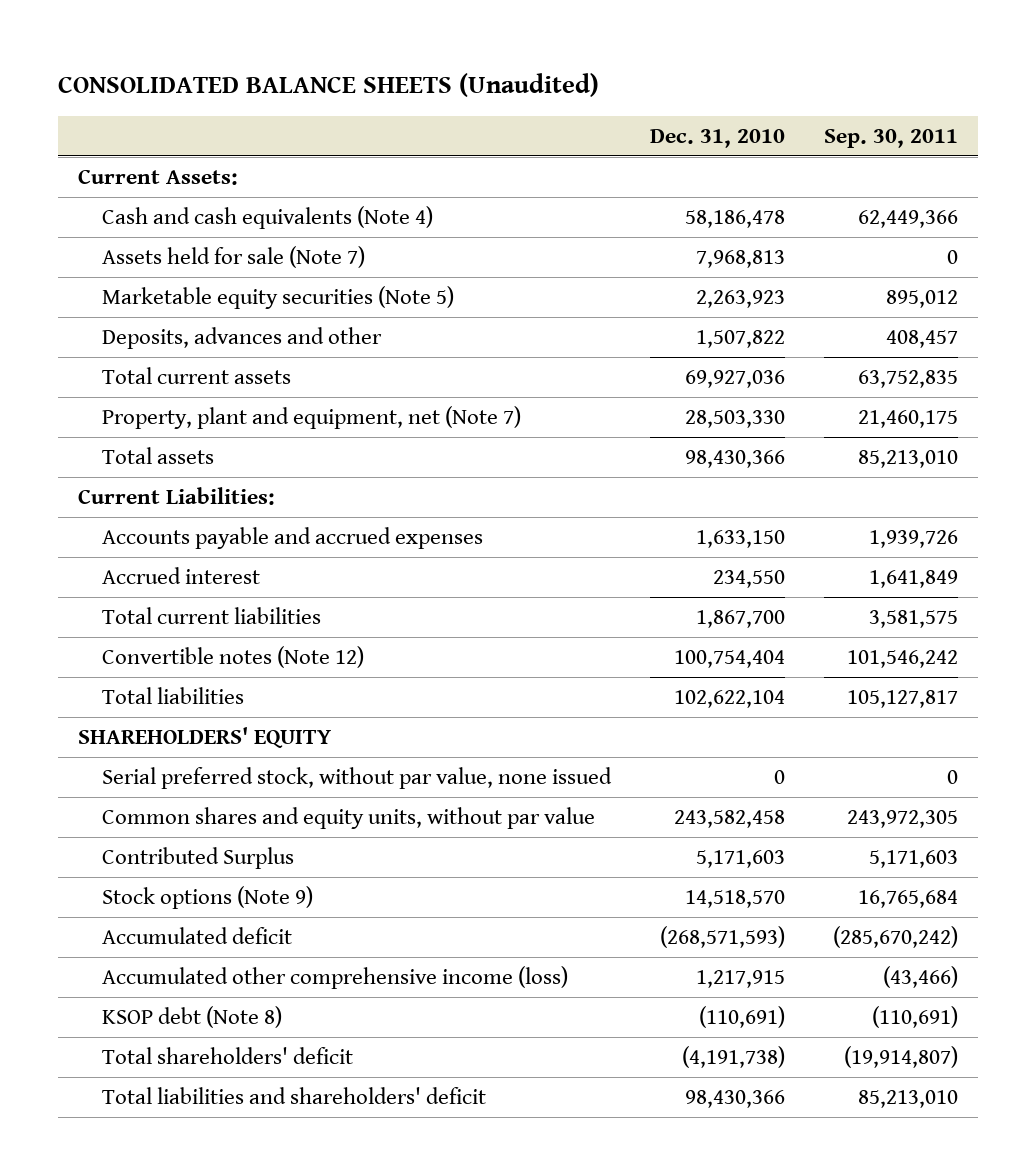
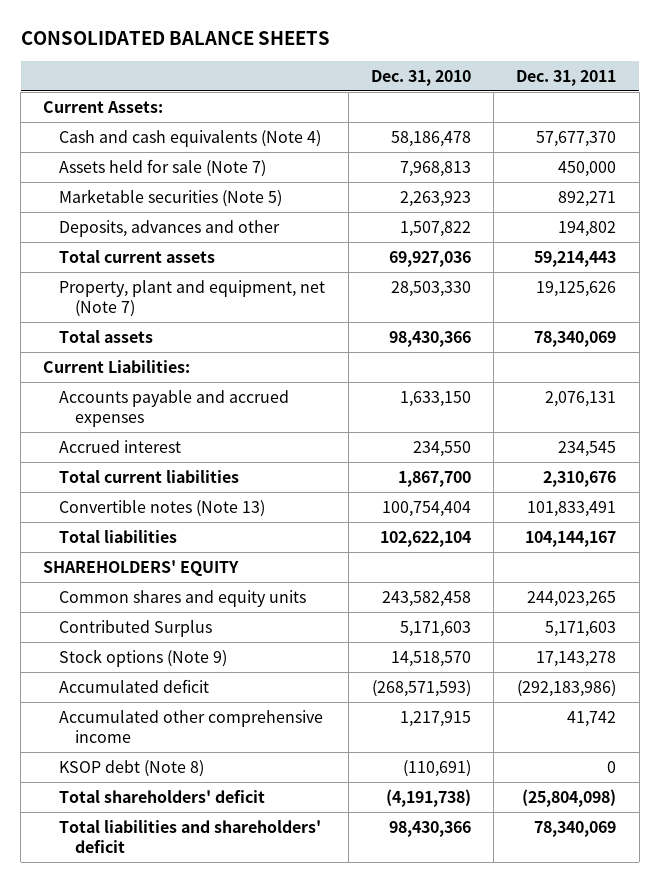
- CONSOLIDATED BALANCE SHEETS (Unaudited)
+ CONSOLIDATED BALANCE SHEETS
- | Dec. 31, 2010 | Sep. 30, 2011
+ | Dec. 31, 2010 | Dec. 31, 2011
- Marketable equity securities (Note 5) | 2,263,923 | 895,012
+ Marketable securities (Note 5) | 2,263,923 | 892,271
- Convertible notes (Note 12) | 100,754,404 | 101,546,242
+ Convertible notes (Note 13) | 100,754,404 | 101,833,491
- Serial preferred stock, without par value, none issued | 0 | 0
- Common shares and equity units, without par value | 243,582,458 | 243,972,305
+ Common shares and equity units | 243,582,458 | 244,023,265
- Accumulated other comprehensive income (loss) | 1,217,915 | (43,466)
+ Accumulated other comprehensive income | 1,217,915 | 41,742

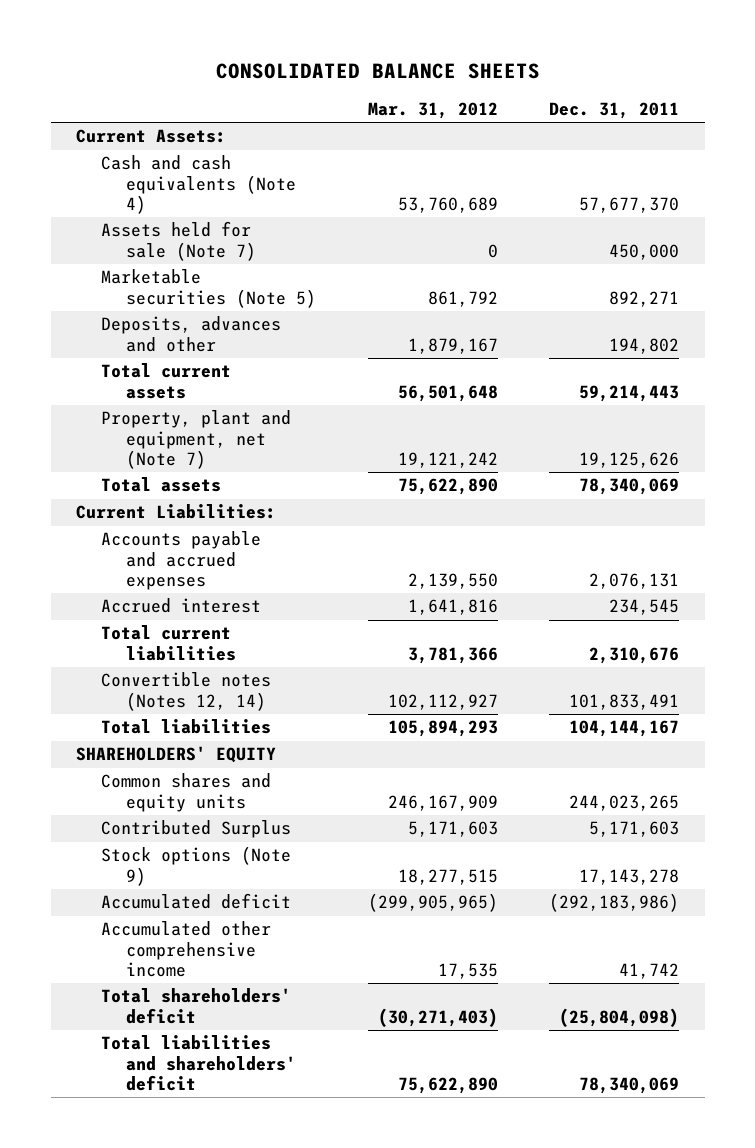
- | Dec. 31, 2010 | Dec. 31, 2011
+ | Mar. 31, 2012 | Dec. 31, 2011
- Convertible notes (Note 13) | 100,754,404 | 101,833,491
+ Convertible notes (Notes 12, 14) | 102,112,927 | 101,833,491
- KSOP debt (Note 8) | (110,691) | 0

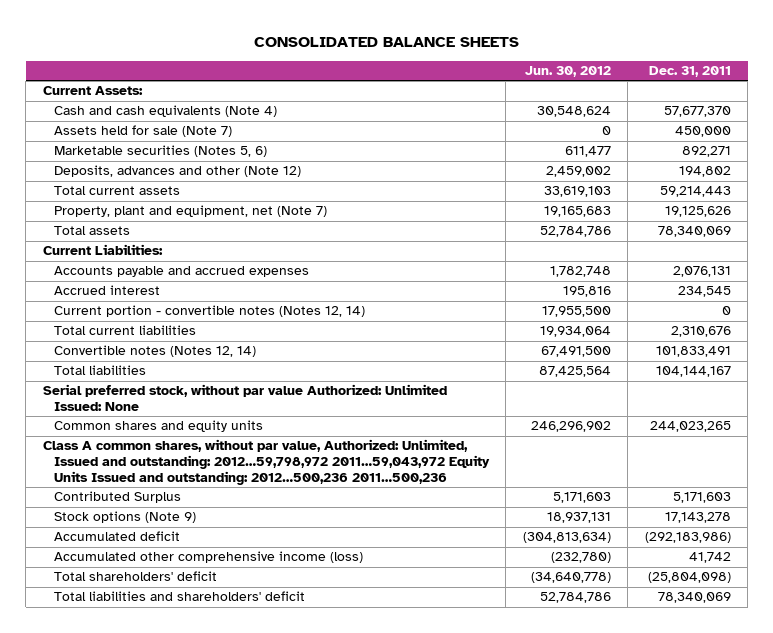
- | Mar. 31, 2012 | Dec. 31, 2011
+ | Jun. 30, 2012 | Dec. 31, 2011
- Marketable securities (Note 5) | 861,792 | 892,271
- Deposits, advances and other | 1,879,167 | 194,802
+ Marketable securities (Notes 5, 6) | 611,477 | 892,271
+ Deposits, advances and other (Note 12) | 2,459,002 | 194,802
+ Current portion - convertible notes (Notes 12, 14) | 17,955,500 | 0
- SHAREHOLDERS' EQUITY
+ Serial preferred stock, without par value Authorized: Unlimited Issued: None
+ Class A common shares, without par value, Authorized: Unlimited, Issued and outstanding: 2012…59,798,972 2011…59,043,972 Equity Units Issued and outstanding: 2012…500,236 2011…500,236
- Accumulated other comprehensive income | 17,535 | 41,742
+ Accumulated other comprehensive income (loss) | (232,780) | 41,742

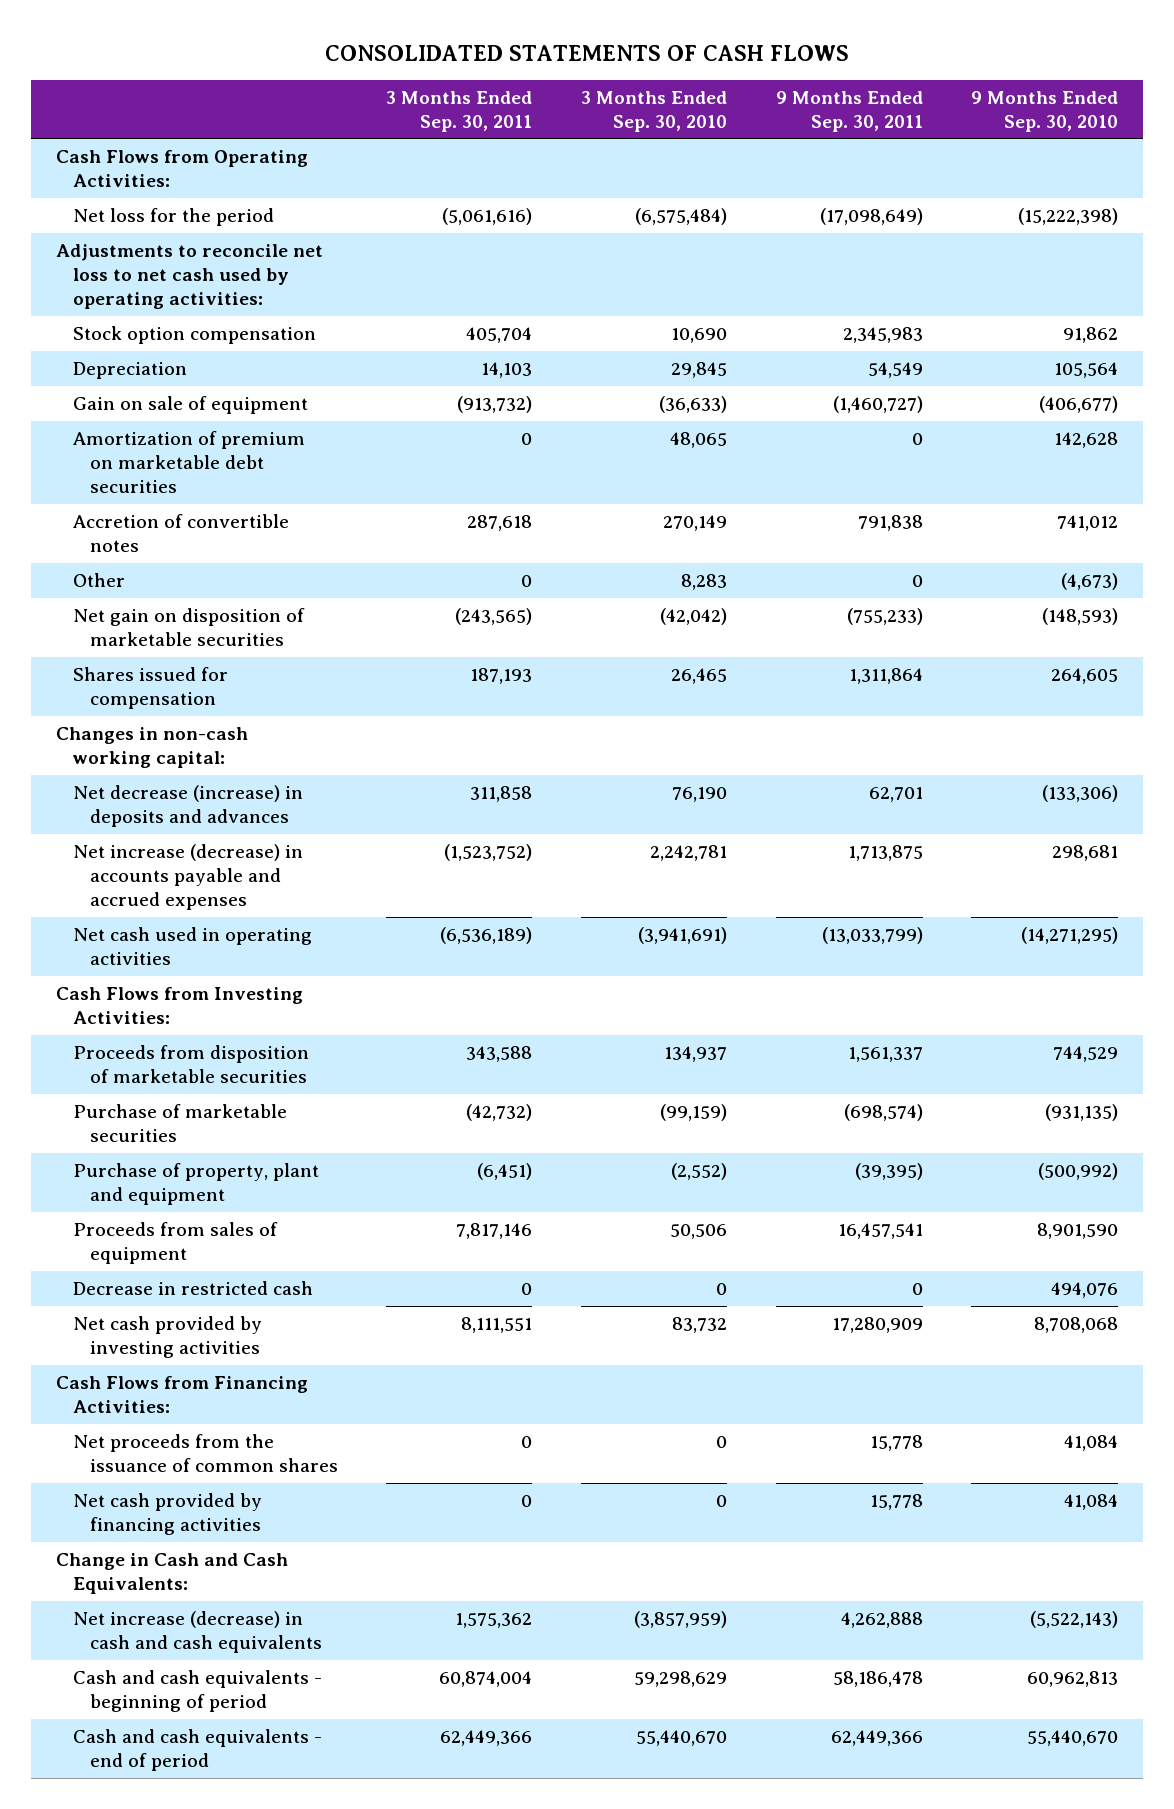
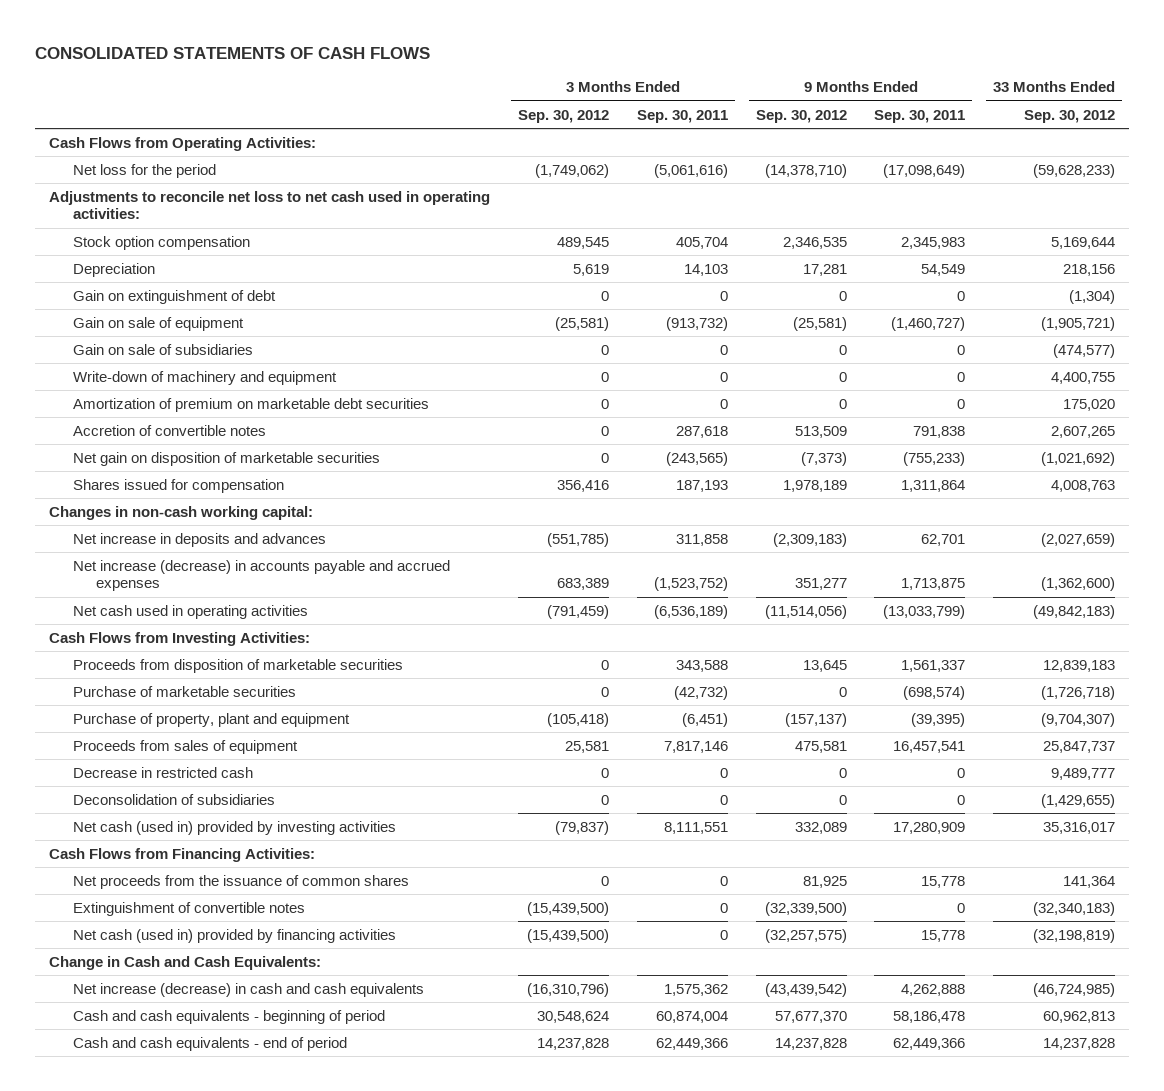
- | 3 Months Ended Sep. 30, 2011 | 3 Months Ended Sep. 30, 2010 | 9 Months Ended Sep. 30, 2011 | 9 Months Ended Sep. 30, 2010
+ | 3 Months Ended Sep. 30, 2012 | 3 Months Ended Sep. 30, 2011 | 9 Months Ended Sep. 30, 2012 | 9 Months Ended Sep. 30, 2011 | 33 Months Ended Sep. 30, 2012
- Adjustments to reconcile net loss to net cash used by operating activities:
+ Adjustments to reconcile net loss to net cash used in operating activities:
+ Gain on extinguishment of debt | 0 | 0 | 0 | 0 | (1,304)
+ Gain on sale of subsidiaries | 0 | 0 | 0 | 0 | (474,577)
+ Write-down of machinery and equipment | 0 | 0 | 0 | 0 | 4,400,755
- Other | 0 | 8,283 | 0 | (4,673)
- Net decrease (increase) in deposits and advances | 311,858 | 76,190 | 62,701 | (133,306)
+ Net increase in deposits and advances | (551,785) | 311,858 | (2,309,183) | 62,701 | (2,027,659)
- Net cash provided by investing activities | 8,111,551 | 83,732 | 17,280,909 | 8,708,068
+ Deconsolidation of subsidiaries | 0 | 0 | 0 | 0 | (1,429,655)
+ Net cash (used in) provided by investing activities | (79,837) | 8,111,551 | 332,089 | 17,280,909 | 35,316,017
- Net cash provided by financing activities | 0 | 0 | 15,778 | 41,084
+ Extinguishment of convertible notes | (15,439,500) | 0 | (32,339,500) | 0 | (32,340,183)
+ Net cash (used in) provided by financing activities | (15,439,500) | 0 | (32,257,575) | 15,778 | (32,198,819)

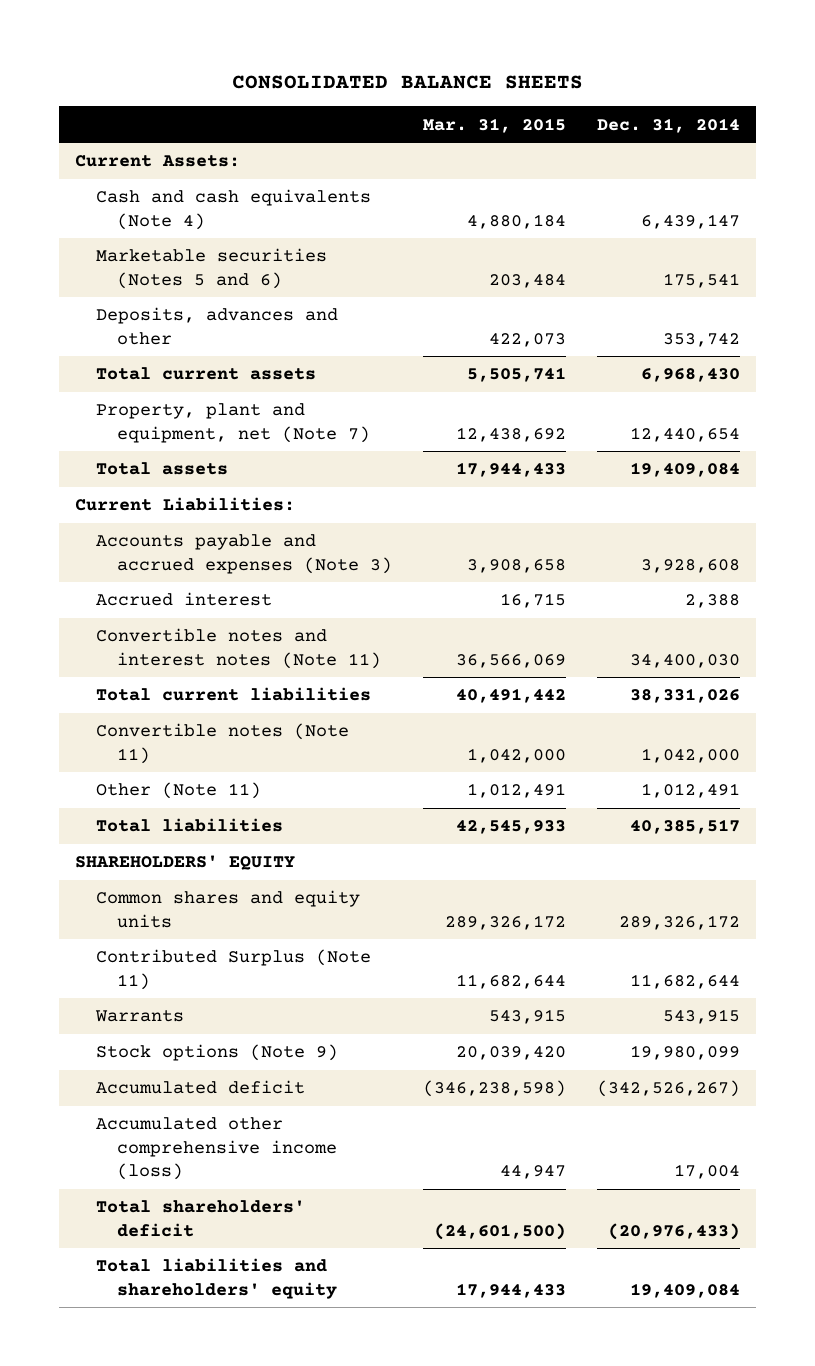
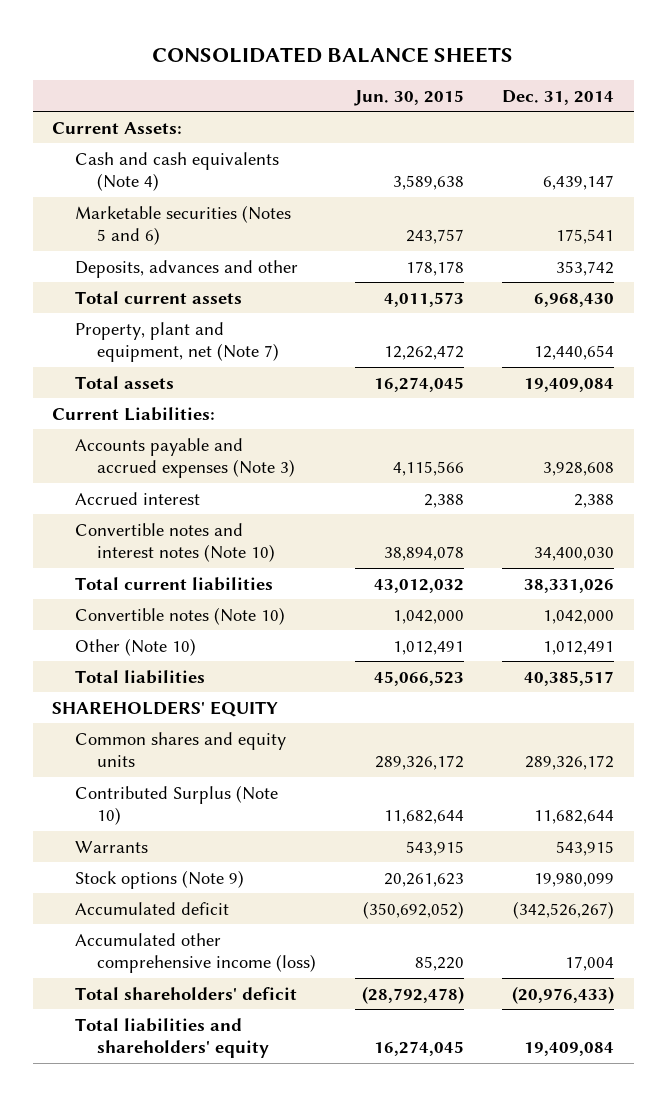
- | Mar. 31, 2015 | Dec. 31, 2014
+ | Jun. 30, 2015 | Dec. 31, 2014
- Convertible notes and interest notes (Note 11) | 36,566,069 | 34,400,030
+ Convertible notes and interest notes (Note 10) | 38,894,078 | 34,400,030
- Convertible notes (Note 11) | 1,042,000 | 1,042,000
- Other (Note 11) | 1,012,491 | 1,012,491
+ Convertible notes (Note 10) | 1,042,000 | 1,042,000
+ Other (Note 10) | 1,012,491 | 1,012,491
- Contributed Surplus (Note 11) | 11,682,644 | 11,682,644
+ Contributed Surplus (Note 10) | 11,682,644 | 11,682,644

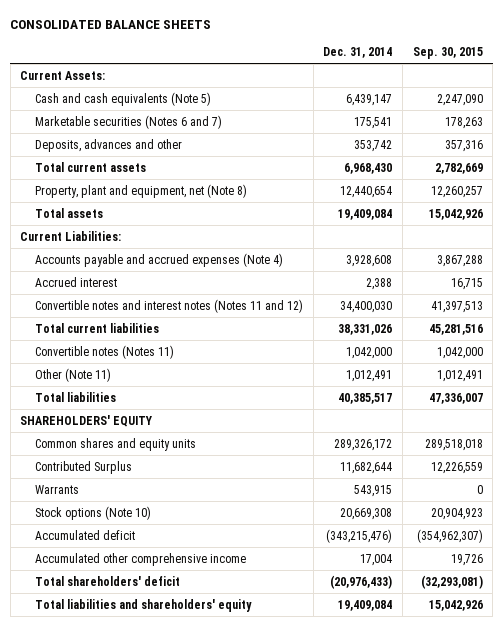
- | Jun. 30, 2015 | Dec. 31, 2014
+ | Dec. 31, 2014 | Sep. 30, 2015
- Cash and cash equivalents (Note 4) | 3,589,638 | 6,439,147
- Marketable securities (Notes 5 and 6) | 243,757 | 175,541
+ Cash and cash equivalents (Note 5) | 6,439,147 | 2,247,090
+ Marketable securities (Notes 6 and 7) | 175,541 | 178,263
- Property, plant and equipment, net (Note 7) | 12,262,472 | 12,440,654
+ Property, plant and equipment, net (Note 8) | 12,440,654 | 12,260,257
- Accounts payable and accrued expenses (Note 3) | 4,115,566 | 3,928,608
+ Accounts payable and accrued expenses (Note 4) | 3,928,608 | 3,867,288
- Convertible notes and interest notes (Note 10) | 38,894,078 | 34,400,030
+ Convertible notes and interest notes (Notes 11 and 12) | 34,400,030 | 41,397,513
- Convertible notes (Note 10) | 1,042,000 | 1,042,000
- Other (Note 10) | 1,012,491 | 1,012,491
+ Convertible notes (Notes 11) | 1,042,000 | 1,042,000
+ Other (Note 11) | 1,012,491 | 1,012,491
- Contributed Surplus (Note 10) | 11,682,644 | 11,682,644
+ Contributed Surplus | 11,682,644 | 12,226,559
- Stock options (Note 9) | 20,261,623 | 19,980,099
- Accumulated deficit | (350,692,052) | (342,526,267)
- Accumulated other comprehensive income (loss) | 85,220 | 17,004
+ Stock options (Note 10) | 20,669,308 | 20,904,923
+ Accumulated deficit | (343,215,476) | (354,962,307)
+ Accumulated other comprehensive income | 17,004 | 19,726

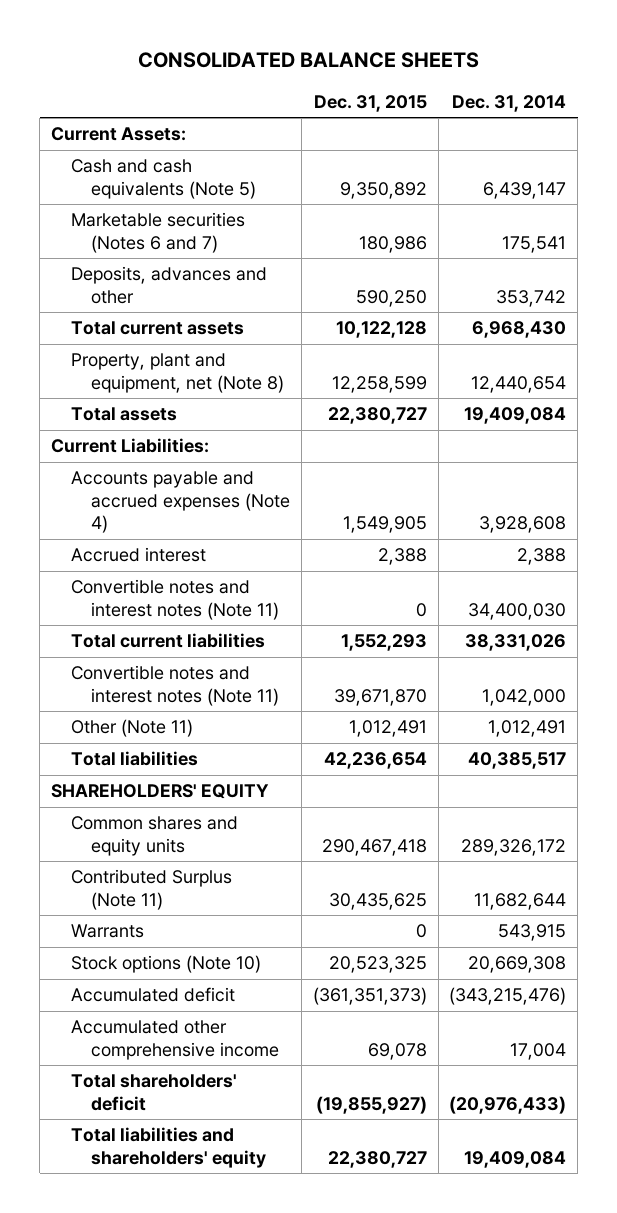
- | Dec. 31, 2014 | Sep. 30, 2015
+ | Dec. 31, 2015 | Dec. 31, 2014
- Convertible notes and interest notes (Notes 11 and 12) | 34,400,030 | 41,397,513
+ Convertible notes and interest notes (Note 11) | 0 | 34,400,030
- Convertible notes (Notes 11) | 1,042,000 | 1,042,000
+ Convertible notes and interest notes (Note 11) | 39,671,870 | 1,042,000
- Contributed Surplus | 11,682,644 | 12,226,559
+ Contributed Surplus (Note 11) | 30,435,625 | 11,682,644

